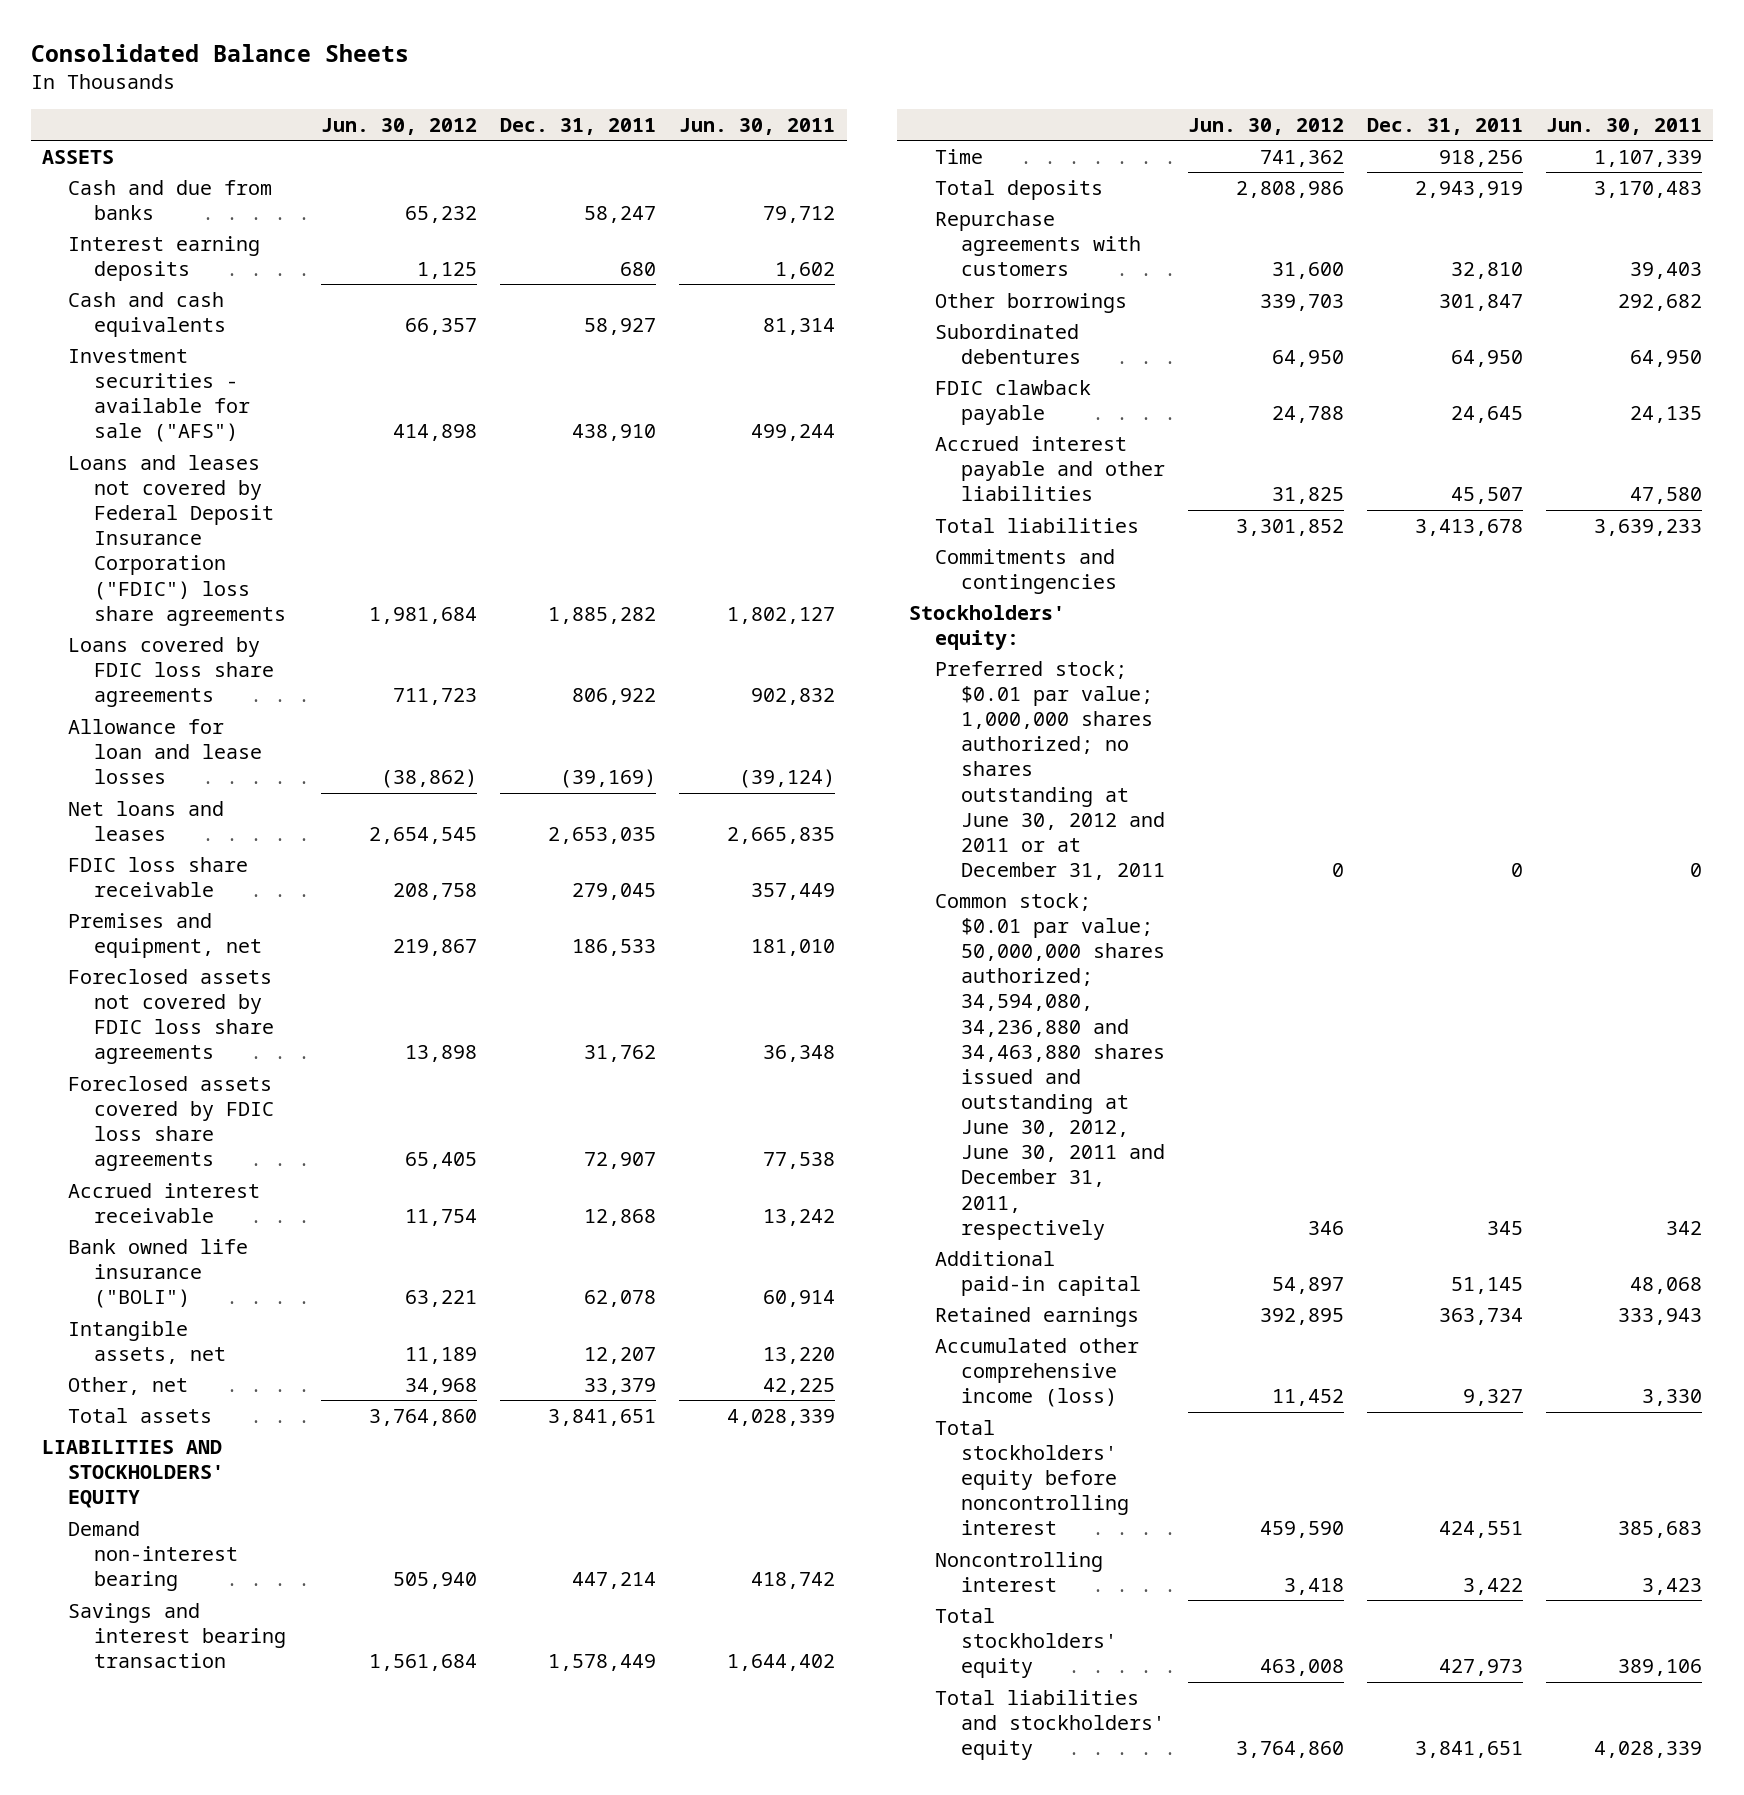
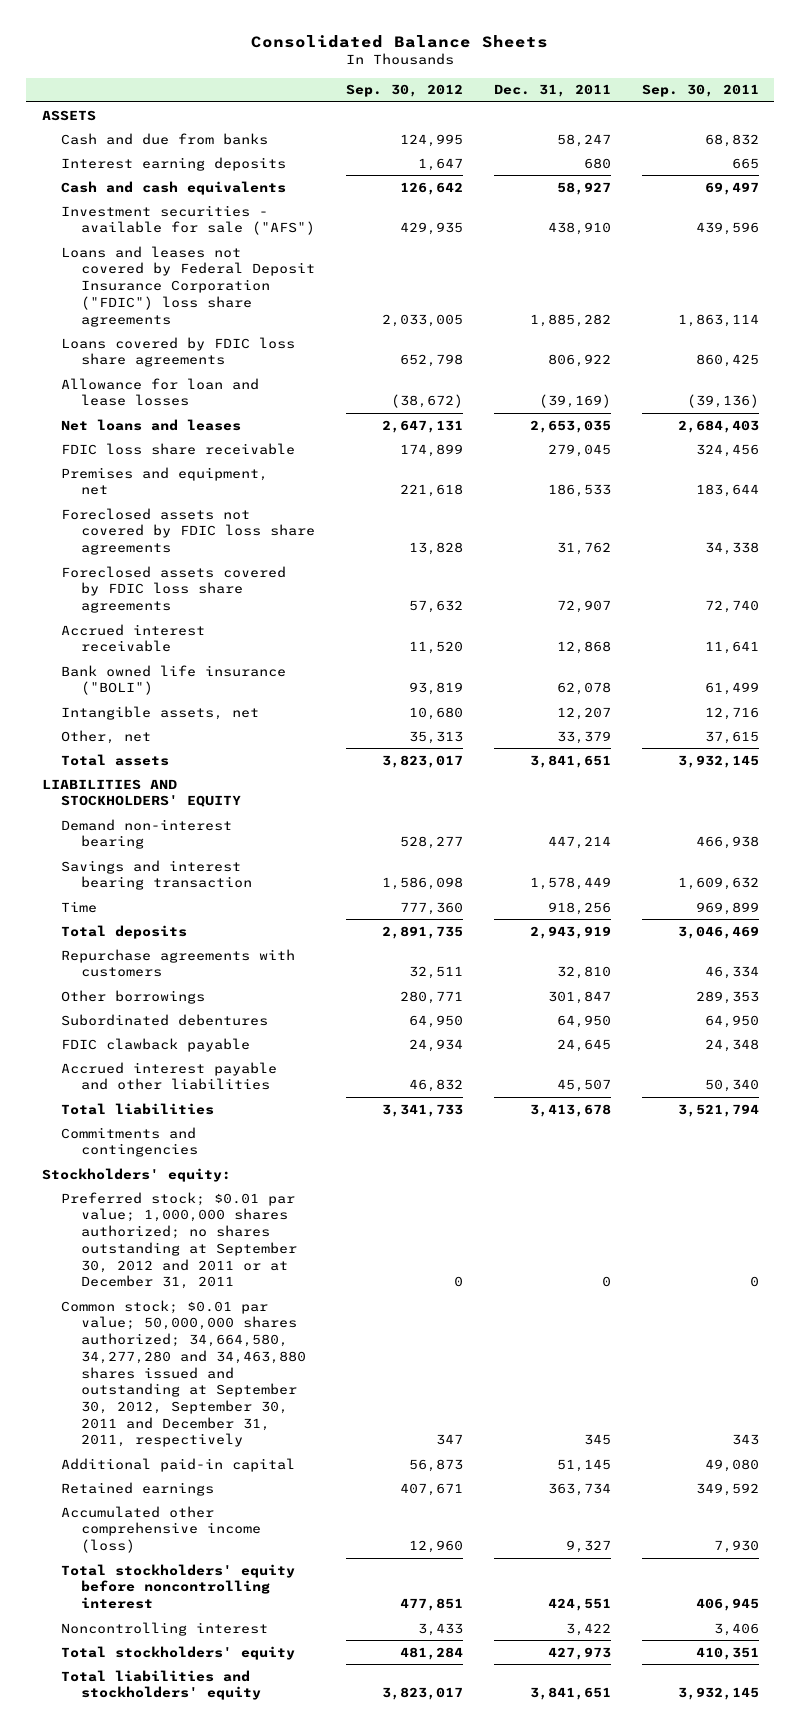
- | Jun. 30, 2012 | Dec. 31, 2011 | Jun. 30, 2011
+ | Sep. 30, 2012 | Dec. 31, 2011 | Sep. 30, 2011
- Preferred stock; $0.01 par value; 1,000,000 shares authorized; no shares outstanding at June 30, 2012 and 2011 or at December 31, 2011 | 0 | 0 | 0
- Common stock; $0.01 par value; 50,000,000 shares authorized; 34,594,080, 34,236,880 and 34,463,880 shares issued and outstanding at June 30, 2012, June 30, 2011 and December 31, 2011, respectively | 346 | 345 | 342
+ Preferred stock; $0.01 par value; 1,000,000 shares authorized; no shares outstanding at September 30, 2012 and 2011 or at December 31, 2011 | 0 | 0 | 0
+ Common stock; $0.01 par value; 50,000,000 shares authorized; 34,664,580, 34,277,280 and 34,463,880 shares issued and outstanding at September 30, 2012, September 30, 2011 and December 31, 2011, respectively | 347 | 345 | 343

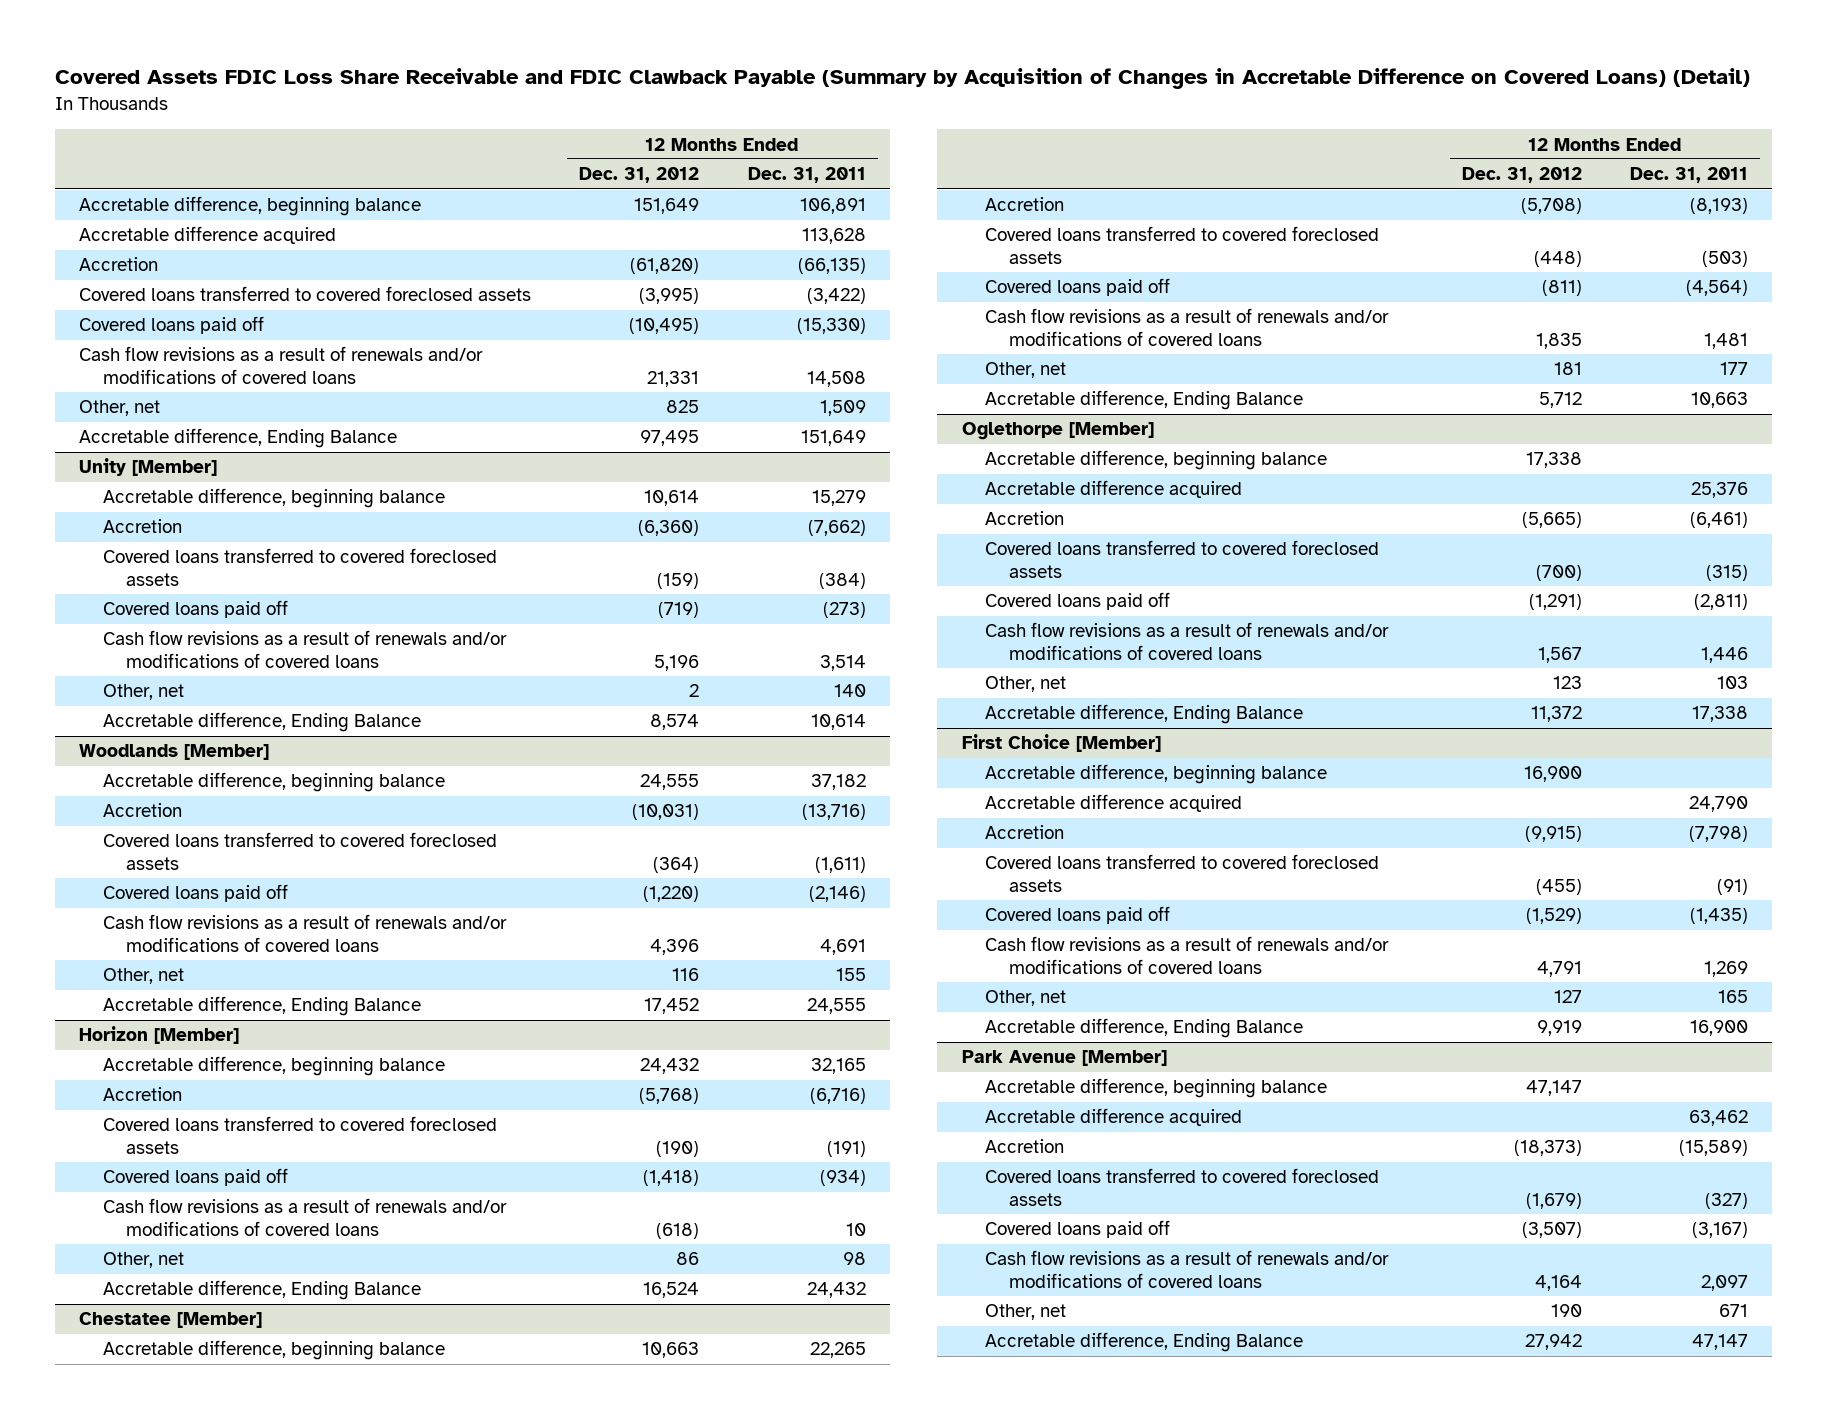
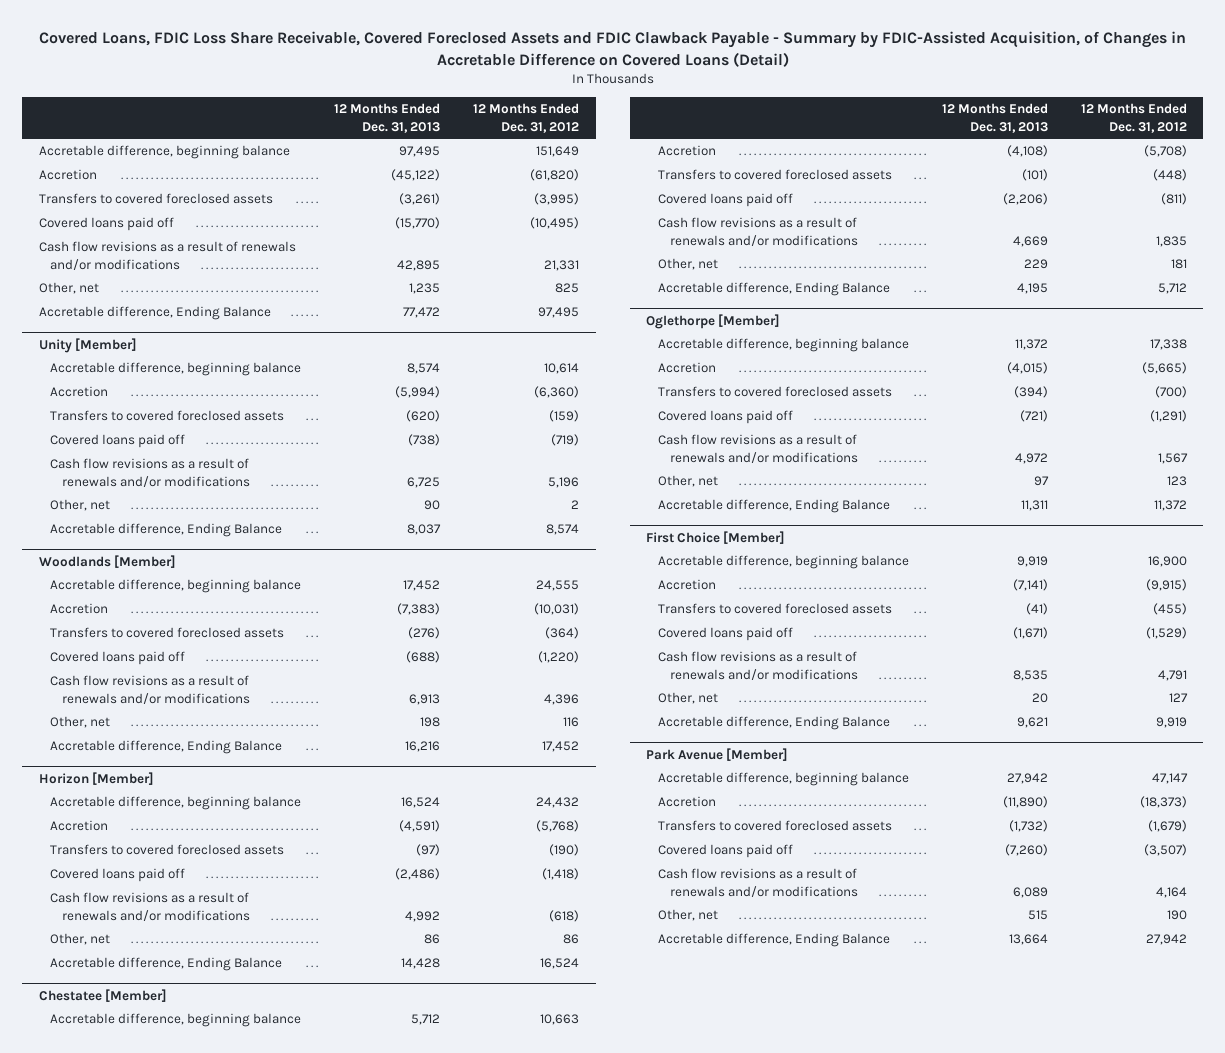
- Covered Assets FDIC Loss Share Receivable and FDIC Clawback Payable (Summary by Acquisition of Changes in Accretable Difference on Covered Loans) (Detail)
+ Covered Loans, FDIC Loss Share Receivable, Covered Foreclosed Assets and FDIC Clawback Payable - Summary by FDIC-Assisted Acquisition, of Changes in Accretable Difference on Covered Loans (Detail)
- | 12 Months Ended Dec. 31, 2012 | 12 Months Ended Dec. 31, 2011
+ | 12 Months Ended Dec. 31, 2013 | 12 Months Ended Dec. 31, 2012
- Accretable difference acquired | | 113,628
- Covered loans transferred to covered foreclosed assets | (3,995) | (3,422)
+ Transfers to covered foreclosed assets | (3,261) | (3,995)
- Cash flow revisions as a result of renewals and/or modifications of covered loans | 21,331 | 14,508
+ Cash flow revisions as a result of renewals and/or modifications | 42,895 | 21,331
@ Unity [Member]
- Covered loans transferred to covered foreclosed assets | (159) | (384)
+ Transfers to covered foreclosed assets | (620) | (159)
- Cash flow revisions as a result of renewals and/or modifications of covered loans | 5,196 | 3,514
+ Cash flow revisions as a result of renewals and/or modifications | 6,725 | 5,196
@ Woodlands [Member]
- Covered loans transferred to covered foreclosed assets | (364) | (1,611)
+ Transfers to covered foreclosed assets | (276) | (364)
- Cash flow revisions as a result of renewals and/or modifications of covered loans | 4,396 | 4,691
+ Cash flow revisions as a result of renewals and/or modifications | 6,913 | 4,396
@ Horizon [Member]
- Covered loans transferred to covered foreclosed assets | (190) | (191)
+ Transfers to covered foreclosed assets | (97) | (190)
- Cash flow revisions as a result of renewals and/or modifications of covered loans | (618) | 10
+ Cash flow revisions as a result of renewals and/or modifications | 4,992 | (618)
@ Chestatee [Member]
- Covered loans transferred to covered foreclosed assets | (448) | (503)
+ Transfers to covered foreclosed assets | (101) | (448)
- Cash flow revisions as a result of renewals and/or modifications of covered loans | 1,835 | 1,481
+ Cash flow revisions as a result of renewals and/or modifications | 4,669 | 1,835
@ Oglethorpe [Member]
- Accretable difference acquired | | 25,376
- Covered loans transferred to covered foreclosed assets | (700) | (315)
+ Transfers to covered foreclosed assets | (394) | (700)
- Cash flow revisions as a result of renewals and/or modifications of covered loans | 1,567 | 1,446
+ Cash flow revisions as a result of renewals and/or modifications | 4,972 | 1,567
@ First Choice [Member]
- Accretable difference acquired | | 24,790
- Covered loans transferred to covered foreclosed assets | (455) | (91)
+ Transfers to covered foreclosed assets | (41) | (455)
- Cash flow revisions as a result of renewals and/or modifications of covered loans | 4,791 | 1,269
+ Cash flow revisions as a result of renewals and/or modifications | 8,535 | 4,791
@ Park Avenue [Member]
- Accretable difference acquired | | 63,462
- Covered loans transferred to covered foreclosed assets | (1,679) | (327)
+ Transfers to covered foreclosed assets | (1,732) | (1,679)
- Cash flow revisions as a result of renewals and/or modifications of covered loans | 4,164 | 2,097
+ Cash flow revisions as a result of renewals and/or modifications | 6,089 | 4,164

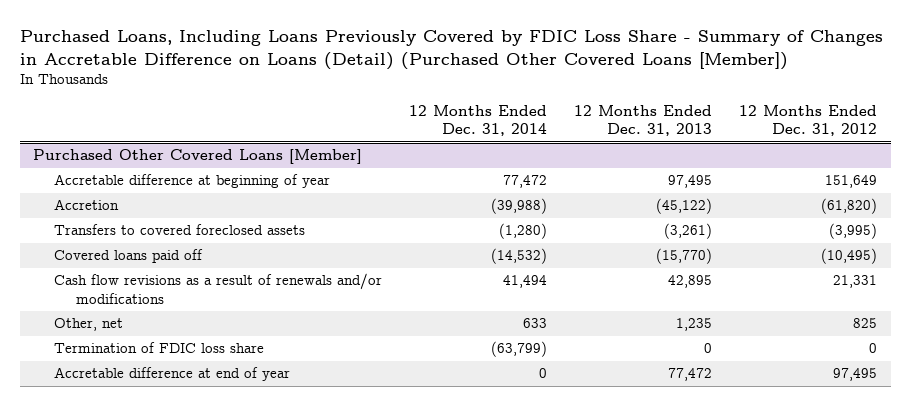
- Covered Loans, FDIC Loss Share Receivable, Covered Foreclosed Assets and FDIC Clawback Payable - Summary by FDIC-Assisted Acquisition, of Changes in Accretable Difference on Covered Loans (Detail)
+ Purchased Loans, Including Loans Previously Covered by FDIC Loss Share - Summary of Changes in Accretable Difference on Loans (Detail) (Purchased Other Covered Loans [Member])
- | 12 Months Ended Dec. 31, 2013 | 12 Months Ended Dec. 31, 2012
+ | 12 Months Ended Dec. 31, 2014 | 12 Months Ended Dec. 31, 2013 | 12 Months Ended Dec. 31, 2012
- Accretable difference, beginning balance | 97,495 | 151,649
+ Purchased Other Covered Loans [Member]
+ Accretable difference at beginning of year | 77,472 | 97,495 | 151,649
- Accretable difference, Ending Balance | 77,472 | 97,495
- Unity [Member]
- Accretable difference, beginning balance | 8,574 | 10,614
- Accretion | (5,994) | (6,360)
- Transfers to covered foreclosed assets | (620) | (159)
- Covered loans paid off | (738) | (719)
- Cash flow revisions as a result of renewals and/or modifications | 6,725 | 5,196
- Other, net | 90 | 2
- Accretable difference, Ending Balance | 8,037 | 8,574
- Woodlands [Member]
- Accretable difference, beginning balance | 17,452 | 24,555
- Accretion | (7,383) | (10,031)
- Transfers to covered foreclosed assets | (276) | (364)
- Covered loans paid off | (688) | (1,220)
- Cash flow revisions as a result of renewals and/or modifications | 6,913 | 4,396
- Other, net | 198 | 116
- Accretable difference, Ending Balance | 16,216 | 17,452
- Horizon [Member]
- Accretable difference, beginning balance | 16,524 | 24,432
- Accretion | (4,591) | (5,768)
- Transfers to covered foreclosed assets | (97) | (190)
- Covered loans paid off | (2,486) | (1,418)
- Cash flow revisions as a result of renewals and/or modifications | 4,992 | (618)
- Other, net | 86 | 86
- Accretable difference, Ending Balance | 14,428 | 16,524
- Chestatee [Member]
- Accretable difference, beginning balance | 5,712 | 10,663
- Accretion | (4,108) | (5,708)
- Transfers to covered foreclosed assets | (101) | (448)
- Covered loans paid off | (2,206) | (811)
- Cash flow revisions as a result of renewals and/or modifications | 4,669 | 1,835
- Other, net | 229 | 181
- Accretable difference, Ending Balance | 4,195 | 5,712
- Oglethorpe [Member]
- Accretable difference, beginning balance | 11,372 | 17,338
- Accretion | (4,015) | (5,665)
- Transfers to covered foreclosed assets | (394) | (700)
- Covered loans paid off | (721) | (1,291)
- Cash flow revisions as a result of renewals and/or modifications | 4,972 | 1,567
- Other, net | 97 | 123
- Accretable difference, Ending Balance | 11,311 | 11,372
- First Choice [Member]
- Accretable difference, beginning balance | 9,919 | 16,900
- Accretion | (7,141) | (9,915)
- Transfers to covered foreclosed assets | (41) | (455)
- Covered loans paid off | (1,671) | (1,529)
- Cash flow revisions as a result of renewals and/or modifications | 8,535 | 4,791
- Other, net | 20 | 127
- Accretable difference, Ending Balance | 9,621 | 9,919
- Park Avenue [Member]
- Accretable difference, beginning balance | 27,942 | 47,147
- Accretion | (11,890) | (18,373)
- Transfers to covered foreclosed assets | (1,732) | (1,679)
- Covered loans paid off | (7,260) | (3,507)
- Cash flow revisions as a result of renewals and/or modifications | 6,089 | 4,164
- Other, net | 515 | 190
- Accretable difference, Ending Balance | 13,664 | 27,942
+ Termination of FDIC loss share | (63,799) | 0 | 0
+ Accretable difference at end of year | 0 | 77,472 | 97,495

